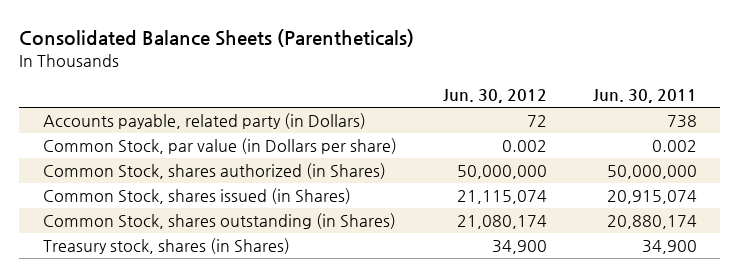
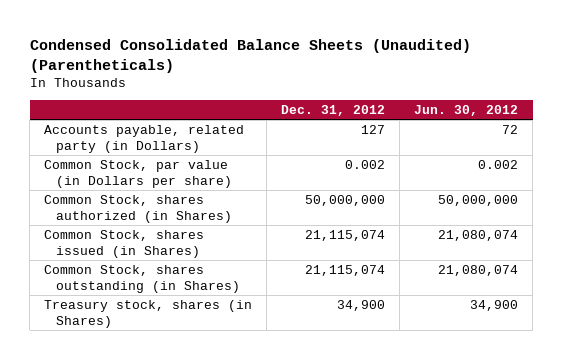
- Consolidated Balance Sheets (Parentheticals)
+ Condensed Consolidated Balance Sheets (Unaudited) (Parentheticals)
- | Jun. 30, 2012 | Jun. 30, 2011
+ | Dec. 31, 2012 | Jun. 30, 2012
- Common Stock, shares issued (in Shares) | 21,115,074 | 20,915,074
- Common Stock, shares outstanding (in Shares) | 21,080,174 | 20,880,174
+ Common Stock, shares issued (in Shares) | 21,115,074 | 21,080,074
+ Common Stock, shares outstanding (in Shares) | 21,115,074 | 21,080,074

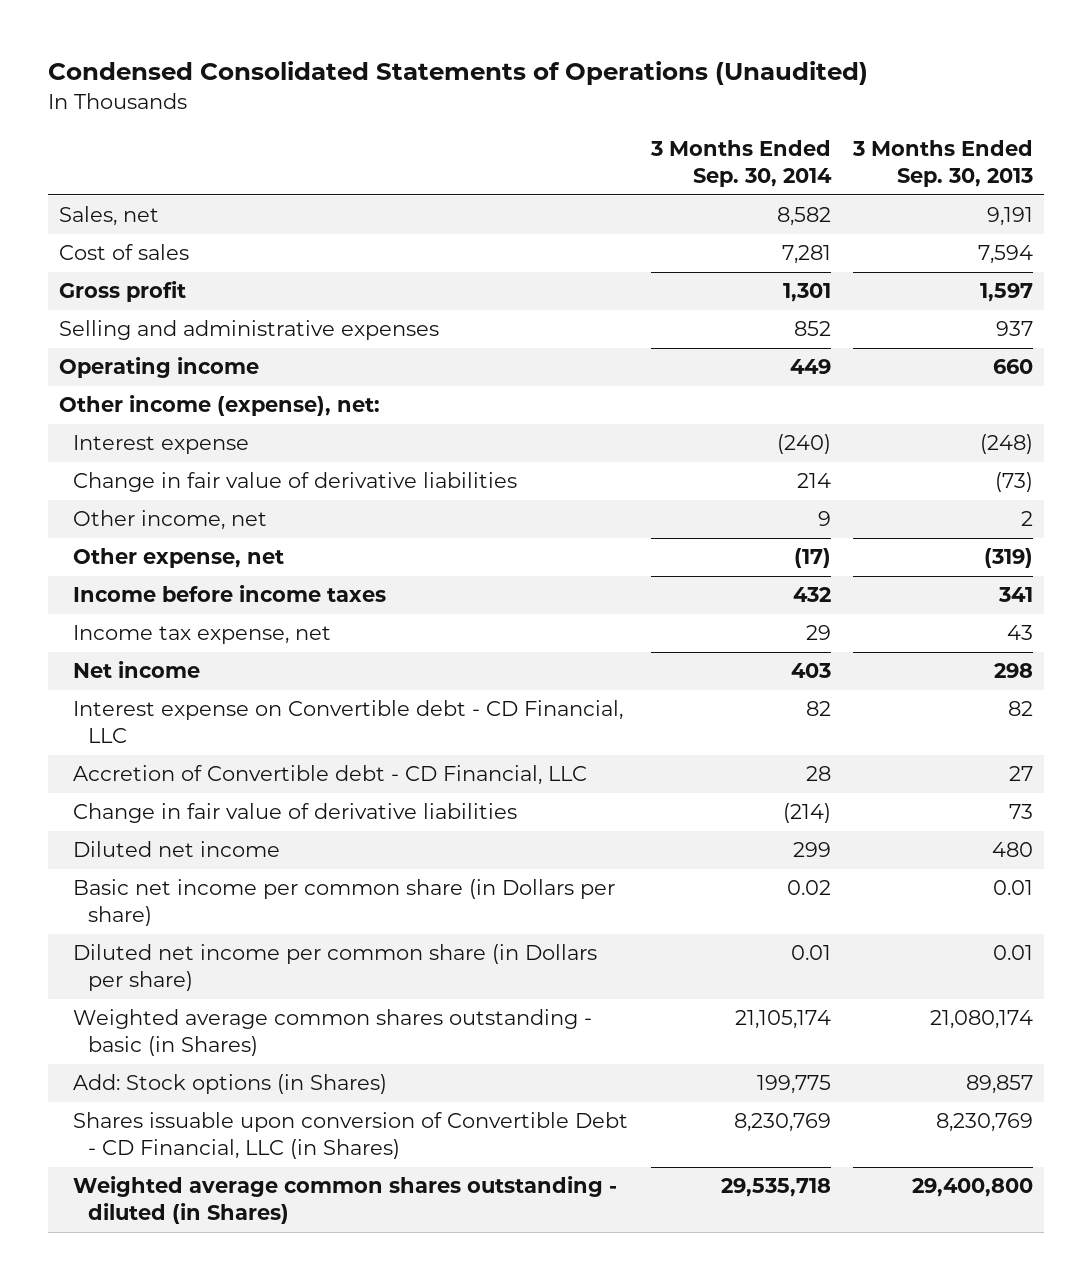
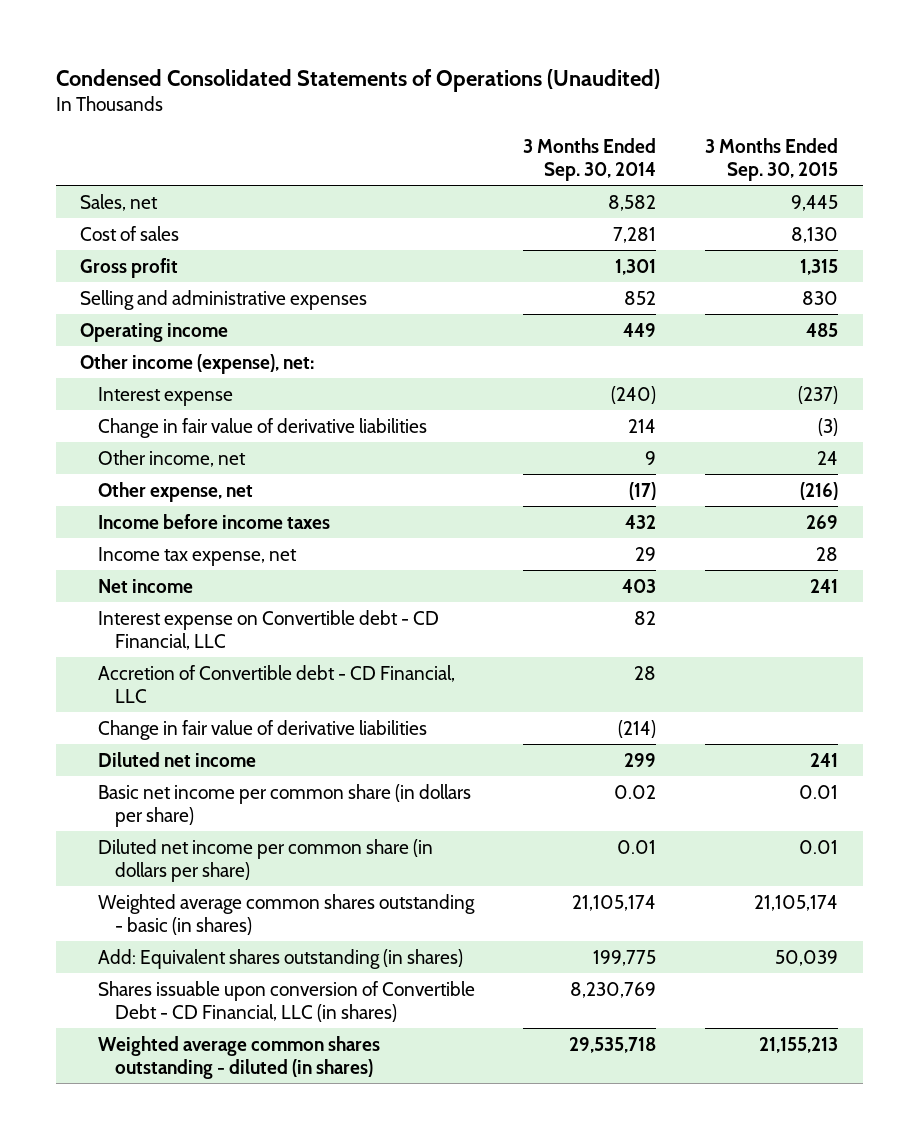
- | 3 Months Ended Sep. 30, 2014 | 3 Months Ended Sep. 30, 2013
+ | 3 Months Ended Sep. 30, 2014 | 3 Months Ended Sep. 30, 2015
- Basic net income per common share (in Dollars per share) | 0.02 | 0.01
- Diluted net income per common share (in Dollars per share) | 0.01 | 0.01
- Weighted average common shares outstanding - basic (in Shares) | 21,105,174 | 21,080,174
- Add: Stock options (in Shares) | 199,775 | 89,857
- Shares issuable upon conversion of Convertible Debt - CD Financial, LLC (in Shares) | 8,230,769 | 8,230,769
- Weighted average common shares outstanding - diluted (in Shares) | 29,535,718 | 29,400,800
+ Basic net income per common share (in dollars per share) | 0.02 | 0.01
+ Diluted net income per common share (in dollars per share) | 0.01 | 0.01
+ Weighted average common shares outstanding - basic (in shares) | 21,105,174 | 21,105,174
+ Add: Equivalent shares outstanding (in shares) | 199,775 | 50,039
+ Shares issuable upon conversion of Convertible Debt - CD Financial, LLC (in shares) | 8,230,769 |
+ Weighted average common shares outstanding - diluted (in shares) | 29,535,718 | 21,155,213

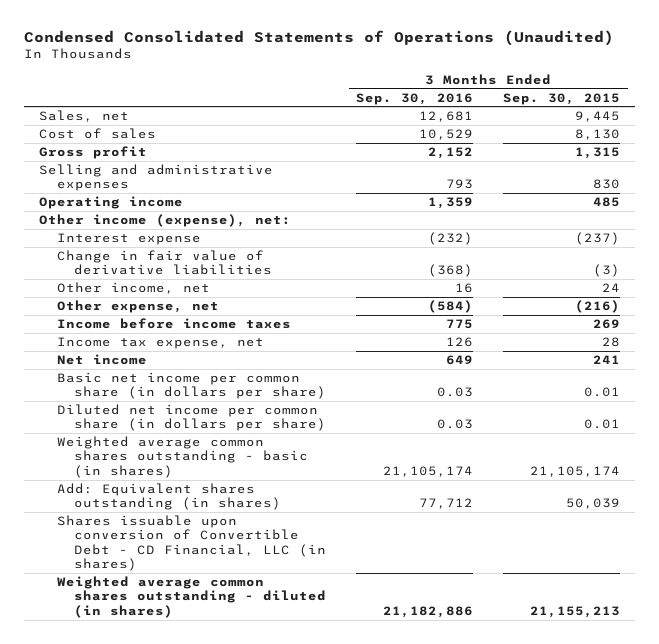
- | 3 Months Ended Sep. 30, 2014 | 3 Months Ended Sep. 30, 2015
+ | 3 Months Ended Sep. 30, 2016 | 3 Months Ended Sep. 30, 2015
- Interest expense on Convertible debt - CD Financial, LLC | 82 |
- Accretion of Convertible debt - CD Financial, LLC | 28 |
- Change in fair value of derivative liabilities | (214) |
- Diluted net income | 299 | 241

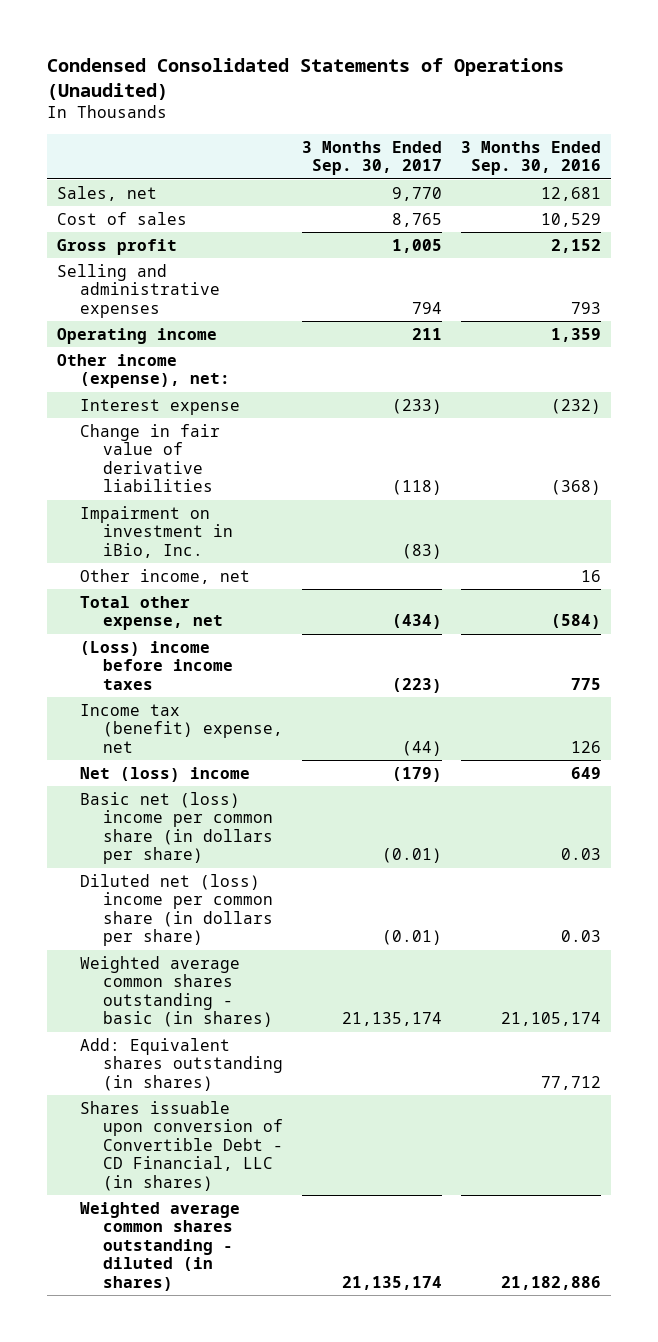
- | 3 Months Ended Sep. 30, 2016 | 3 Months Ended Sep. 30, 2015
+ | 3 Months Ended Sep. 30, 2017 | 3 Months Ended Sep. 30, 2016
+ Impairment on investment in iBio, Inc. | (83) |
- Other expense, net | (584) | (216)
- Income before income taxes | 775 | 269
- Income tax expense, net | 126 | 28
- Net income | 649 | 241
- Basic net income per common share (in dollars per share) | 0.03 | 0.01
- Diluted net income per common share (in dollars per share) | 0.03 | 0.01
+ Total other expense, net | (434) | (584)
+ (Loss) income before income taxes | (223) | 775
+ Income tax (benefit) expense, net | (44) | 126
+ Net (loss) income | (179) | 649
+ Basic net (loss) income per common share (in dollars per share) | (0.01) | 0.03
+ Diluted net (loss) income per common share (in dollars per share) | (0.01) | 0.03

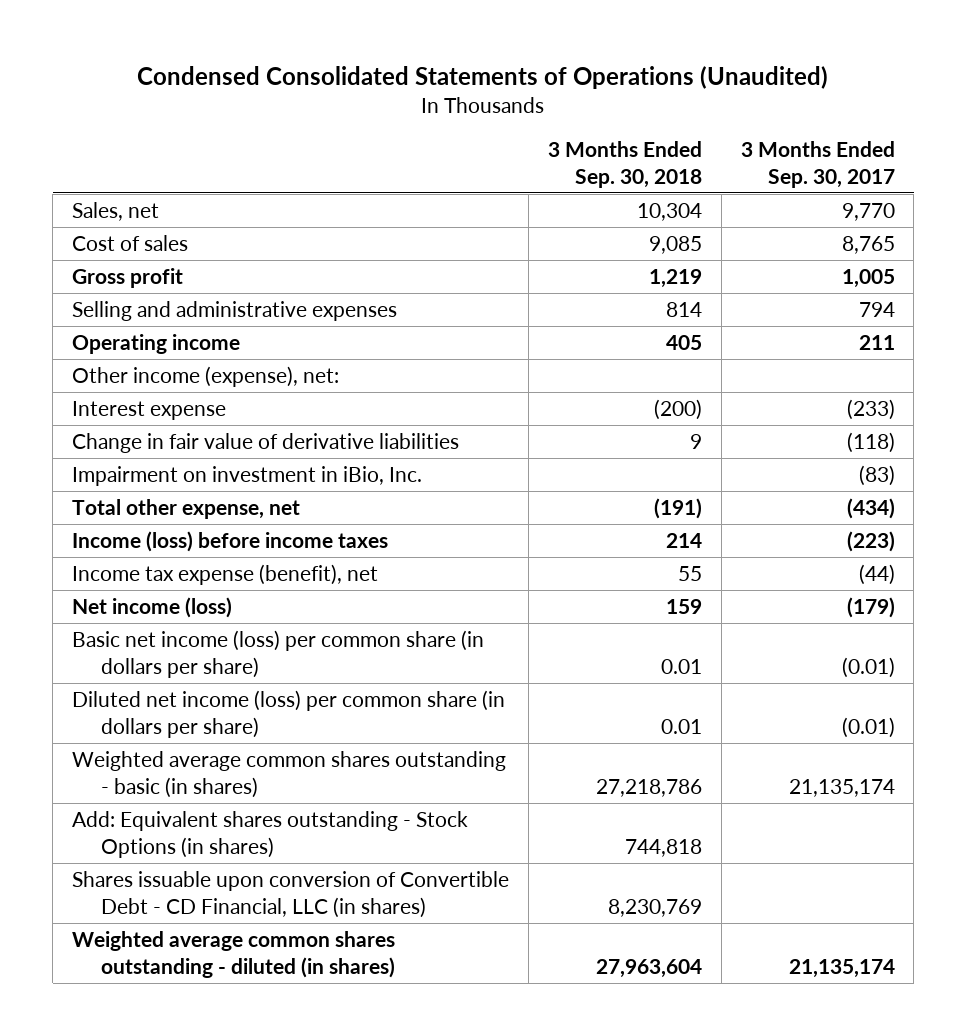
- | 3 Months Ended Sep. 30, 2017 | 3 Months Ended Sep. 30, 2016
+ | 3 Months Ended Sep. 30, 2018 | 3 Months Ended Sep. 30, 2017
- Other income, net | | 16
- (Loss) income before income taxes | (223) | 775
- Income tax (benefit) expense, net | (44) | 126
- Net (loss) income | (179) | 649
- Basic net (loss) income per common share (in dollars per share) | (0.01) | 0.03
- Diluted net (loss) income per common share (in dollars per share) | (0.01) | 0.03
+ Income (loss) before income taxes | 214 | (223)
+ Income tax expense (benefit), net | 55 | (44)
+ Net income (loss) | 159 | (179)
+ Basic net income (loss) per common share (in dollars per share) | 0.01 | (0.01)
+ Diluted net income (loss) per common share (in dollars per share) | 0.01 | (0.01)
- Add: Equivalent shares outstanding (in shares) | | 77,712
+ Add: Equivalent shares outstanding - Stock Options (in shares) | 744,818 |

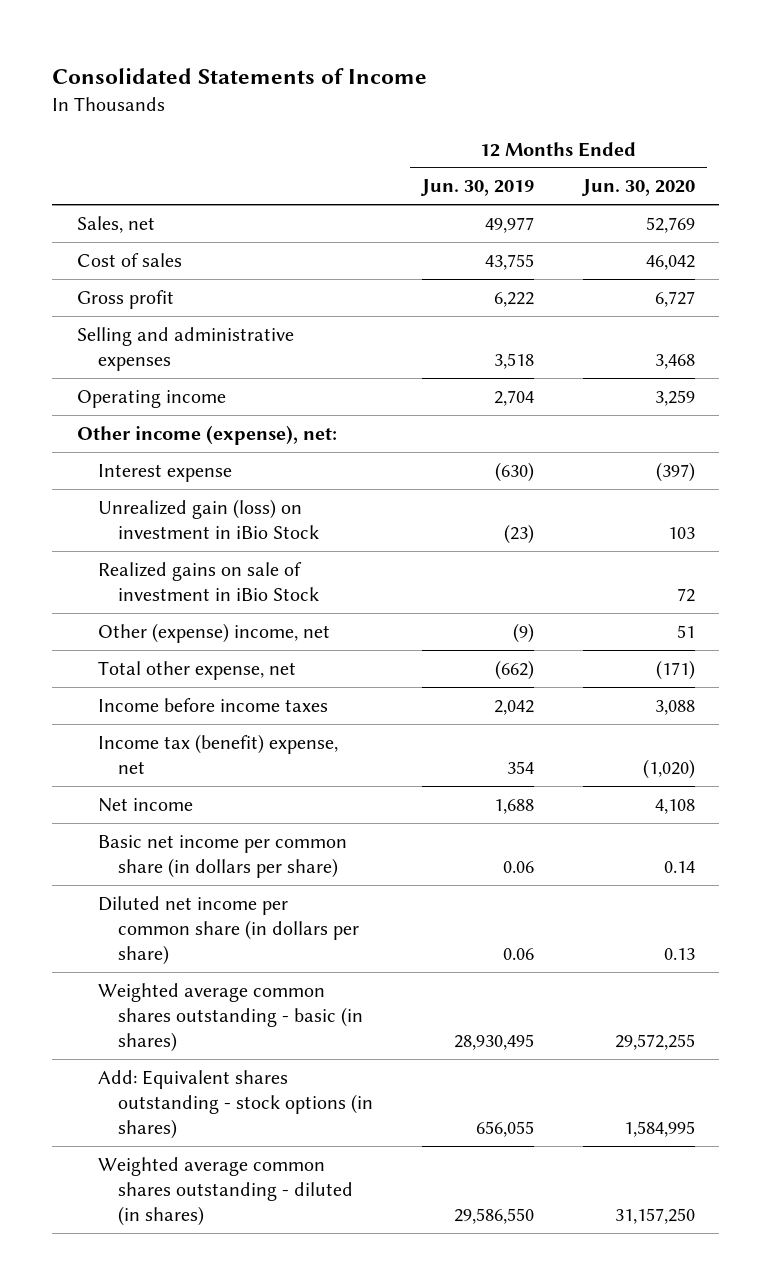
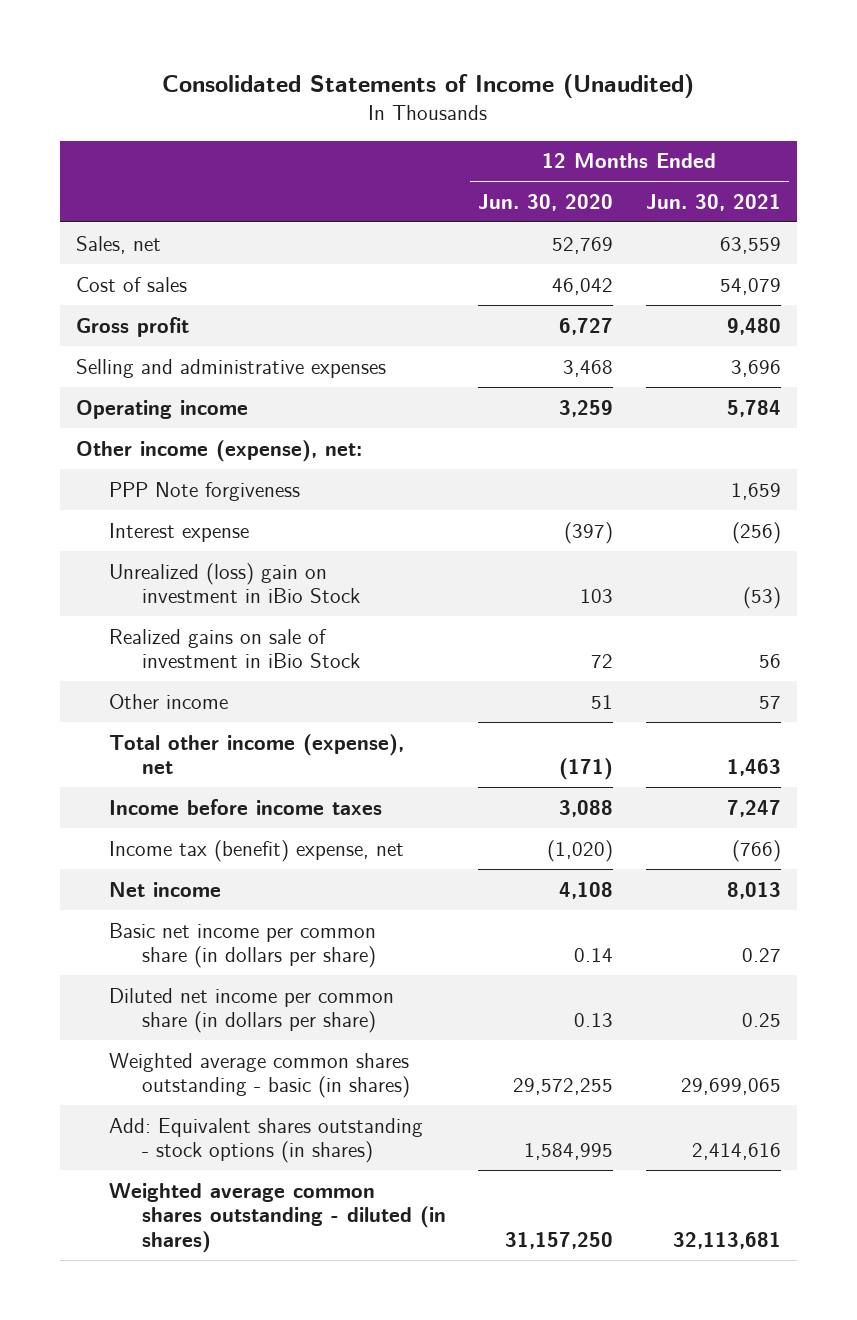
- Consolidated Statements of Income
+ Consolidated Statements of Income (Unaudited)
- | 12 Months Ended Jun. 30, 2019 | 12 Months Ended Jun. 30, 2020
+ | 12 Months Ended Jun. 30, 2020 | 12 Months Ended Jun. 30, 2021
+ PPP Note forgiveness | | 1,659
- Unrealized gain (loss) on investment in iBio Stock | (23) | 103
+ Unrealized (loss) gain on investment in iBio Stock | 103 | (53)
- Other (expense) income, net | (9) | 51
- Total other expense, net | (662) | (171)
+ Other income | 51 | 57
+ Total other income (expense), net | (171) | 1,463

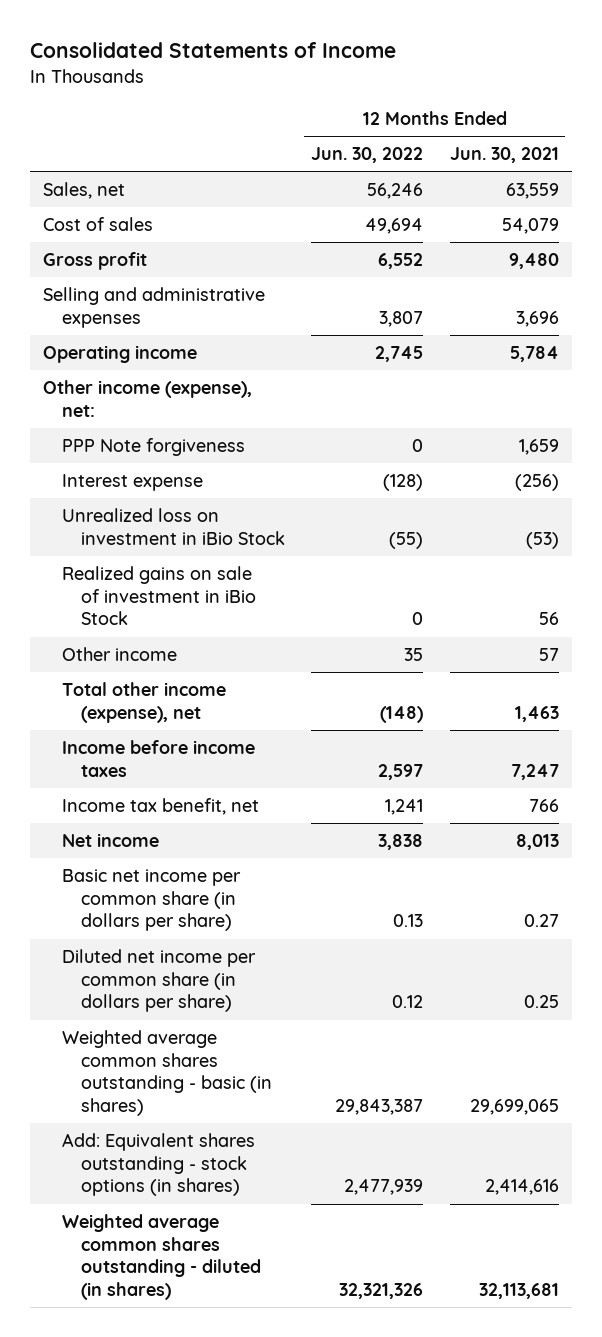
- Consolidated Statements of Income (Unaudited)
+ Consolidated Statements of Income
- | 12 Months Ended Jun. 30, 2020 | 12 Months Ended Jun. 30, 2021
+ | 12 Months Ended Jun. 30, 2022 | 12 Months Ended Jun. 30, 2021
- Unrealized (loss) gain on investment in iBio Stock | 103 | (53)
+ Unrealized loss on investment in iBio Stock | (55) | (53)
- Income tax (benefit) expense, net | (1,020) | (766)
+ Income tax benefit, net | 1,241 | 766

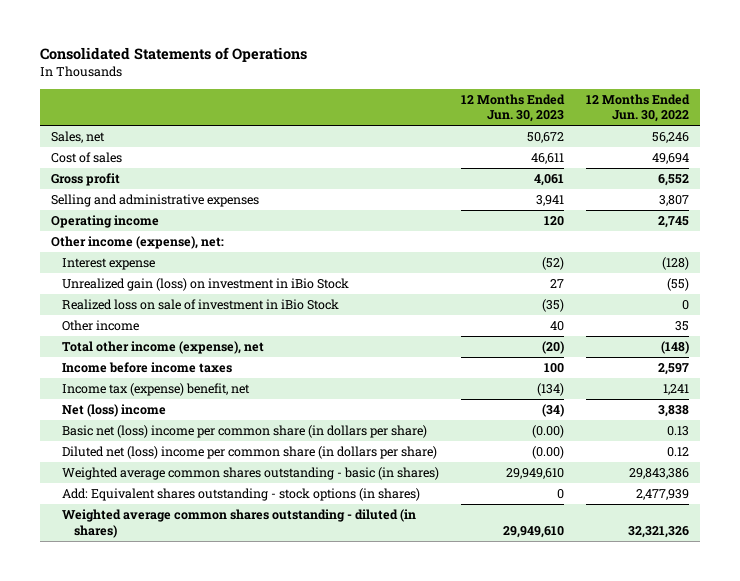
- Consolidated Statements of Income
+ Consolidated Statements of Operations
- | 12 Months Ended Jun. 30, 2022 | 12 Months Ended Jun. 30, 2021
+ | 12 Months Ended Jun. 30, 2023 | 12 Months Ended Jun. 30, 2022
- PPP Note forgiveness | 0 | 1,659
- Unrealized loss on investment in iBio Stock | (55) | (53)
- Realized gains on sale of investment in iBio Stock | 0 | 56
+ Unrealized gain (loss) on investment in iBio Stock | 27 | (55)
+ Realized loss on sale of investment in iBio Stock | (35) | 0
- Income tax benefit, net | 1,241 | 766
- Net income | 3,838 | 8,013
- Basic net income per common share (in dollars per share) | 0.13 | 0.27
- Diluted net income per common share (in dollars per share) | 0.12 | 0.25
- Weighted average common shares outstanding - basic (in shares) | 29,843,387 | 29,699,065
+ Income tax (expense) benefit, net | (134) | 1,241
+ Net (loss) income | (34) | 3,838
+ Basic net (loss) income per common share (in dollars per share) | (0.00) | 0.13
+ Diluted net (loss) income per common share (in dollars per share) | (0.00) | 0.12
+ Weighted average common shares outstanding - basic (in shares) | 29,949,610 | 29,843,386

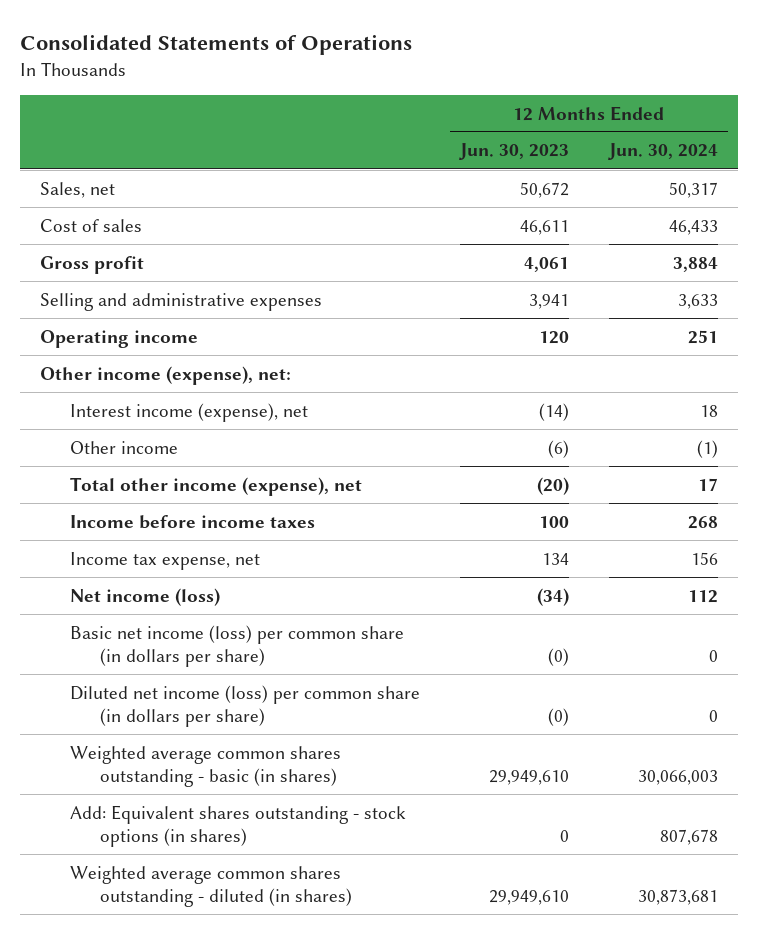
- | 12 Months Ended Jun. 30, 2023 | 12 Months Ended Jun. 30, 2022
+ | 12 Months Ended Jun. 30, 2023 | 12 Months Ended Jun. 30, 2024
- Interest expense | (52) | (128)
- Unrealized gain (loss) on investment in iBio Stock | 27 | (55)
- Realized loss on sale of investment in iBio Stock | (35) | 0
- Other income | 40 | 35
+ Interest income (expense), net | (14) | 18
+ Other income | (6) | (1)
- Income tax (expense) benefit, net | (134) | 1,241
- Net (loss) income | (34) | 3,838
- Basic net (loss) income per common share (in dollars per share) | (0.00) | 0.13
- Diluted net (loss) income per common share (in dollars per share) | (0.00) | 0.12
+ Income tax expense, net | 134 | 156
+ Net income (loss) | (34) | 112
+ Basic net income (loss) per common share (in dollars per share) | (0) | 0
+ Diluted net income (loss) per common share (in dollars per share) | (0) | 0

